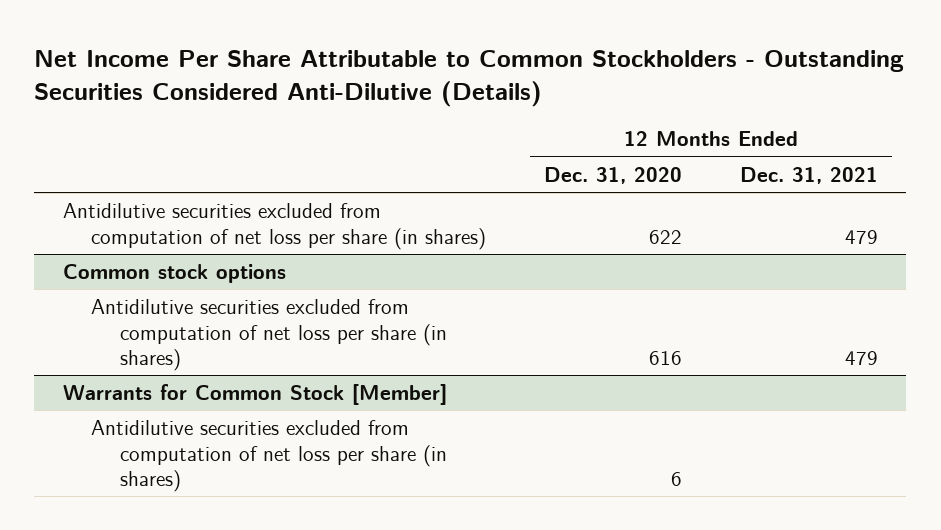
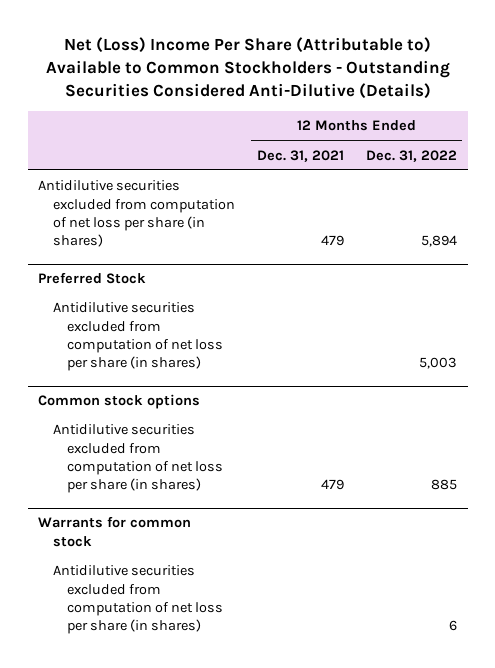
- Net Income Per Share Attributable to Common Stockholders - Outstanding Securities Considered Anti-Dilutive (Details)
+ Net (Loss) Income Per Share (Attributable to) Available to Common Stockholders - Outstanding Securities Considered Anti-Dilutive (Details)
- | 12 Months Ended Dec. 31, 2020 | 12 Months Ended Dec. 31, 2021
+ | 12 Months Ended Dec. 31, 2021 | 12 Months Ended Dec. 31, 2022
+ Preferred Stock
+ Antidilutive securities excluded from computation of net loss per share (in shares) | | 5,003
- Warrants for Common Stock [Member]
+ Warrants for common stock

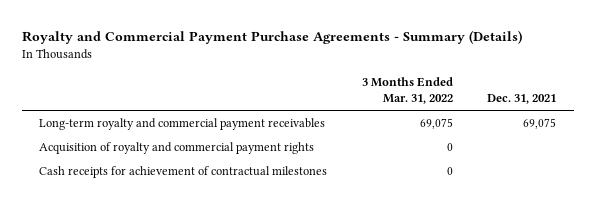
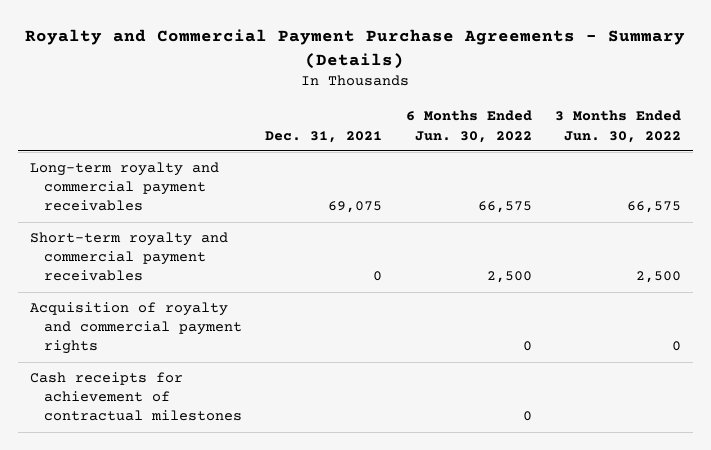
- | 3 Months Ended Mar. 31, 2022 | Dec. 31, 2021
+ | Dec. 31, 2021 | 6 Months Ended Jun. 30, 2022 | 3 Months Ended Jun. 30, 2022
+ Short-term royalty and commercial payment receivables | 0 | 2,500 | 2,500

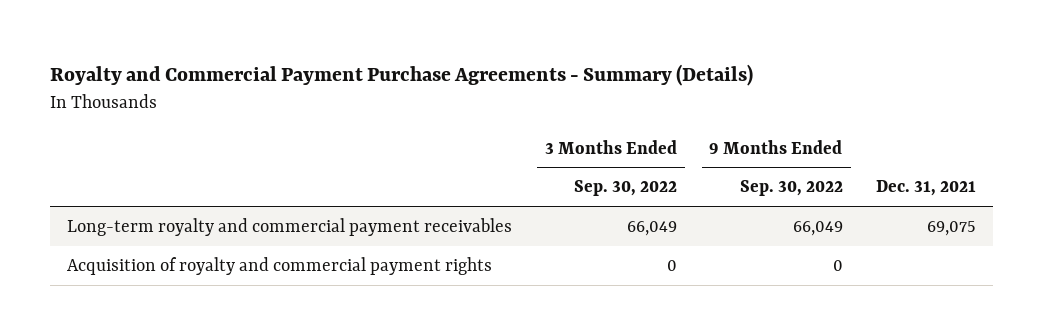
- | Dec. 31, 2021 | 6 Months Ended Jun. 30, 2022 | 3 Months Ended Jun. 30, 2022
+ | 3 Months Ended Sep. 30, 2022 | 9 Months Ended Sep. 30, 2022 | Dec. 31, 2021
- Short-term royalty and commercial payment receivables | 0 | 2,500 | 2,500
- Cash receipts for achievement of contractual milestones | | 0 |

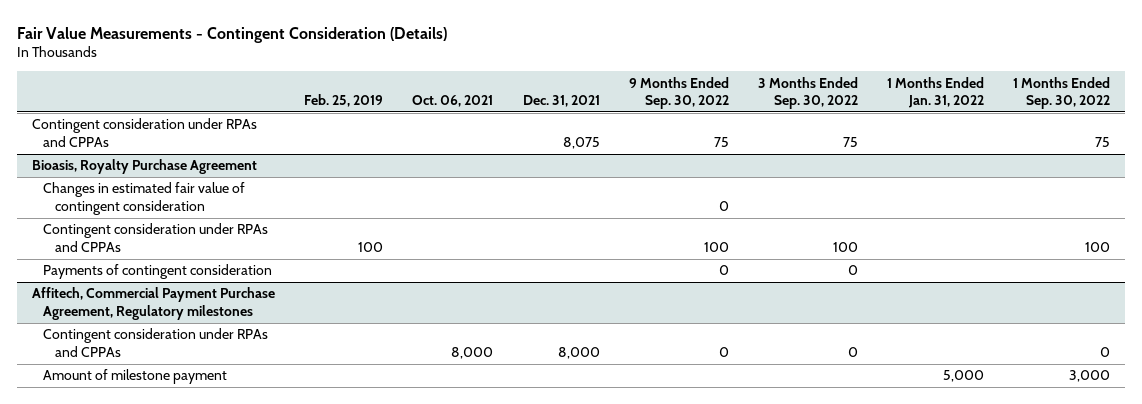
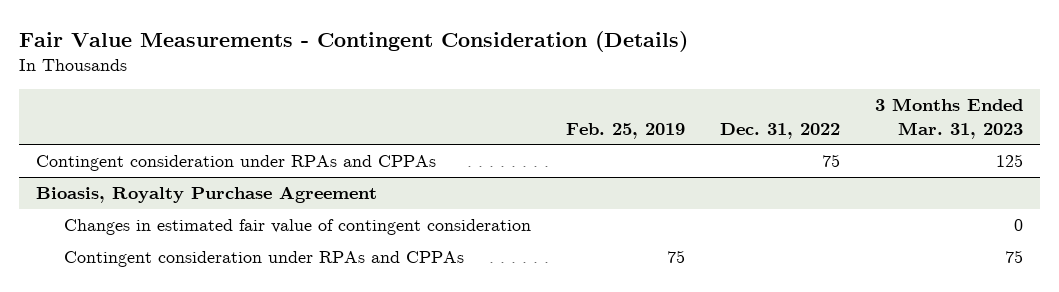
- | Feb. 25, 2019 | Oct. 06, 2021 | Dec. 31, 2021 | 9 Months Ended Sep. 30, 2022 | 3 Months Ended Sep. 30, 2022 | 1 Months Ended Jan. 31, 2022 | 1 Months Ended Sep. 30, 2022
+ | Feb. 25, 2019 | Dec. 31, 2022 | 3 Months Ended Mar. 31, 2023
@ Bioasis, Royalty Purchase Agreement
- Contingent consideration under RPAs and CPPAs | 100 | | | 100 | 100 | | 100
- Payments of contingent consideration | | | | 0 | 0 | |
- Affitech, Commercial Payment Purchase Agreement, Regulatory milestones
- Contingent consideration under RPAs and CPPAs | | 8,000 | 8,000 | 0 | 0 | | 0
- Amount of milestone payment | | | | | | 5,000 | 3,000
@ Bioasis, Royalty Purchase Agreement
+ Contingent consideration under RPAs and CPPAs | 75 | | 75

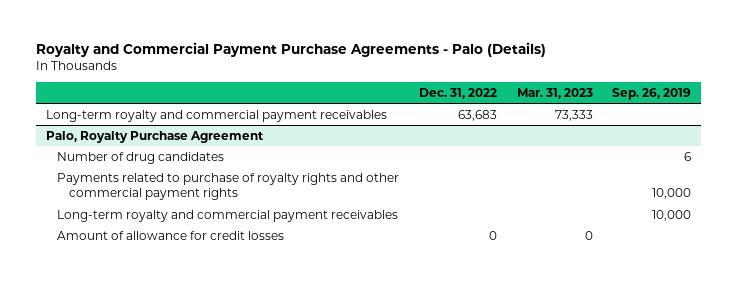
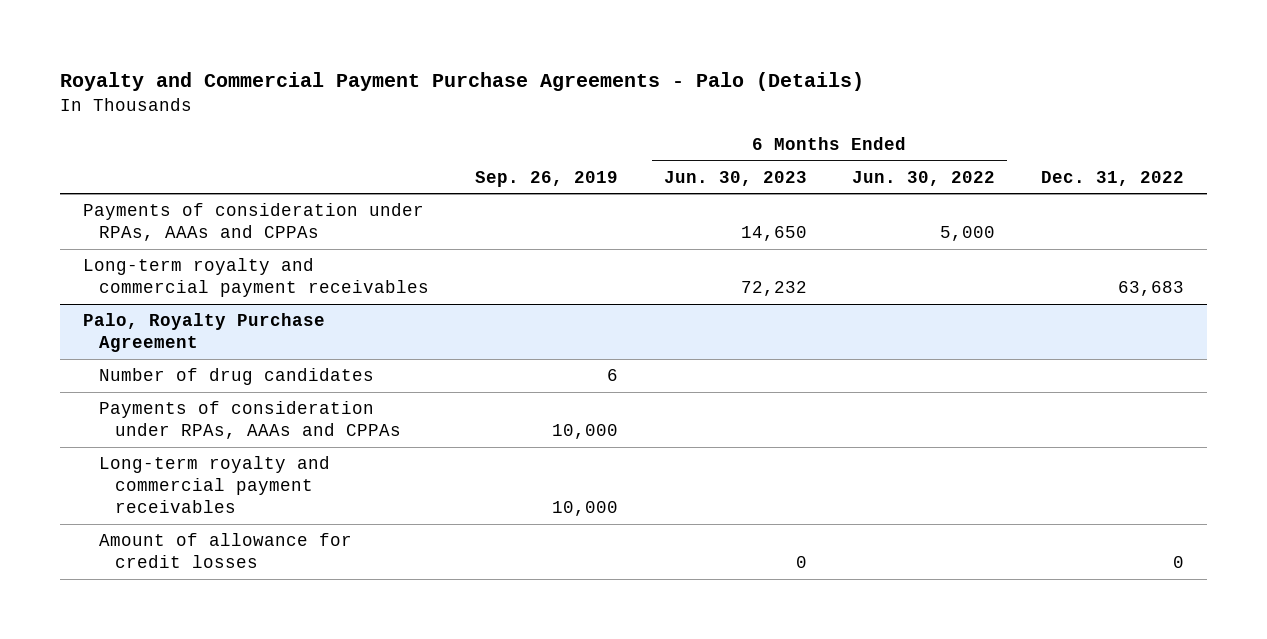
- | Dec. 31, 2022 | Mar. 31, 2023 | Sep. 26, 2019
+ | Sep. 26, 2019 | 6 Months Ended Jun. 30, 2023 | 6 Months Ended Jun. 30, 2022 | Dec. 31, 2022
+ Payments of consideration under RPAs, AAAs and CPPAs | | 14,650 | 5,000 |
@ Palo, Royalty Purchase Agreement
- Payments related to purchase of royalty rights and other commercial payment rights | | | 10,000
+ Payments of consideration under RPAs, AAAs and CPPAs | 10,000 | | |

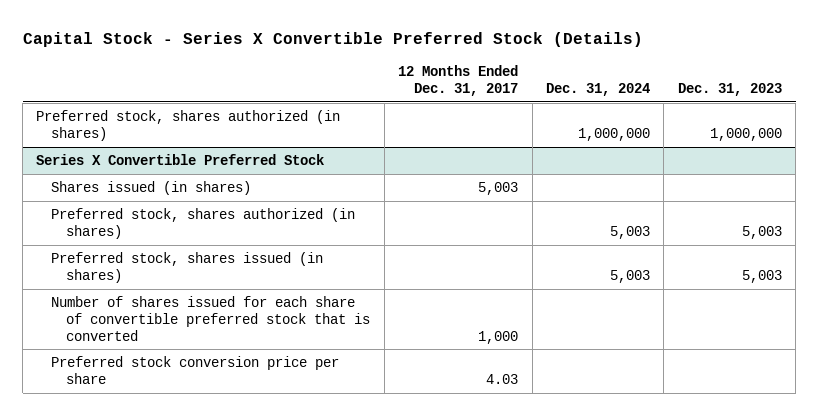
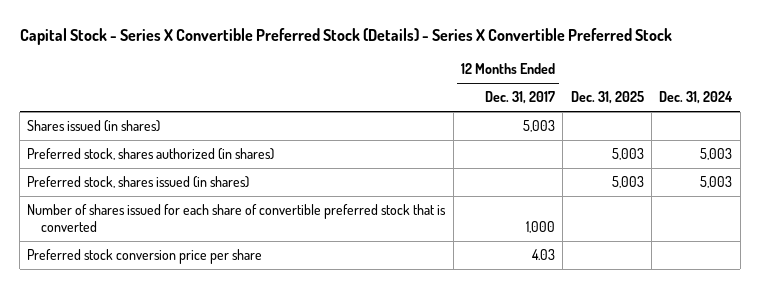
- Capital Stock - Series X Convertible Preferred Stock (Details)
+ Capital Stock - Series X Convertible Preferred Stock (Details) - Series X Convertible Preferred Stock
- | 12 Months Ended Dec. 31, 2017 | Dec. 31, 2024 | Dec. 31, 2023
+ | 12 Months Ended Dec. 31, 2017 | Dec. 31, 2025 | Dec. 31, 2024
- Preferred stock, shares authorized (in shares) | | 1,000,000 | 1,000,000
- Series X Convertible Preferred Stock
- Shares issued (in shares) | 5,003 | |
- Preferred stock, shares authorized (in shares) | | 5,003 | 5,003
- Preferred stock, shares issued (in shares) | | 5,003 | 5,003
- Number of shares issued for each share of convertible preferred stock that is converted | 1,000 | |
- Preferred stock conversion price per share | 4.03 | |
+ Shares issued (in shares) | 5,003 | |
+ Preferred stock, shares authorized (in shares) | | 5,003 | 5,003
+ Preferred stock, shares issued (in shares) | | 5,003 | 5,003
+ Number of shares issued for each share of convertible preferred stock that is converted | 1,000 | |
+ Preferred stock conversion price per share | 4.03 | |

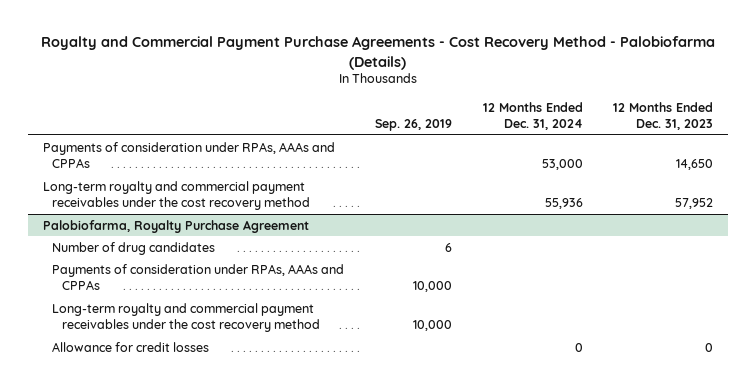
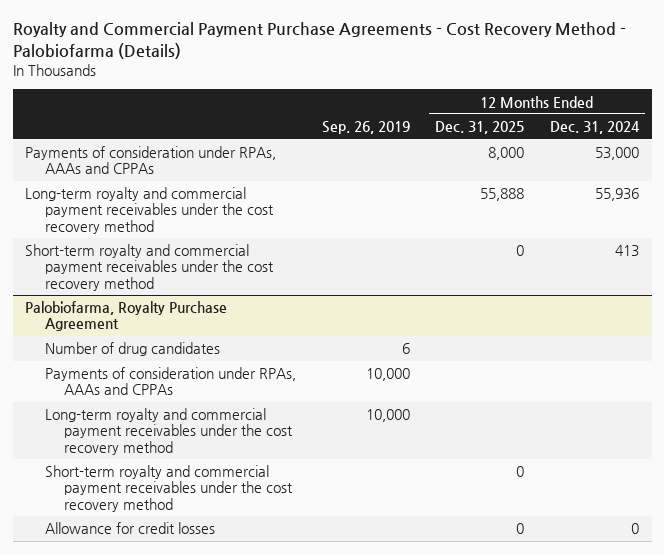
- | Sep. 26, 2019 | 12 Months Ended Dec. 31, 2024 | 12 Months Ended Dec. 31, 2023
+ | Sep. 26, 2019 | 12 Months Ended Dec. 31, 2025 | 12 Months Ended Dec. 31, 2024
+ Short-term royalty and commercial payment receivables under the cost recovery method | | 0 | 413
@ Palobiofarma, Royalty Purchase Agreement
+ Short-term royalty and commercial payment receivables under the cost recovery method | | 0 |

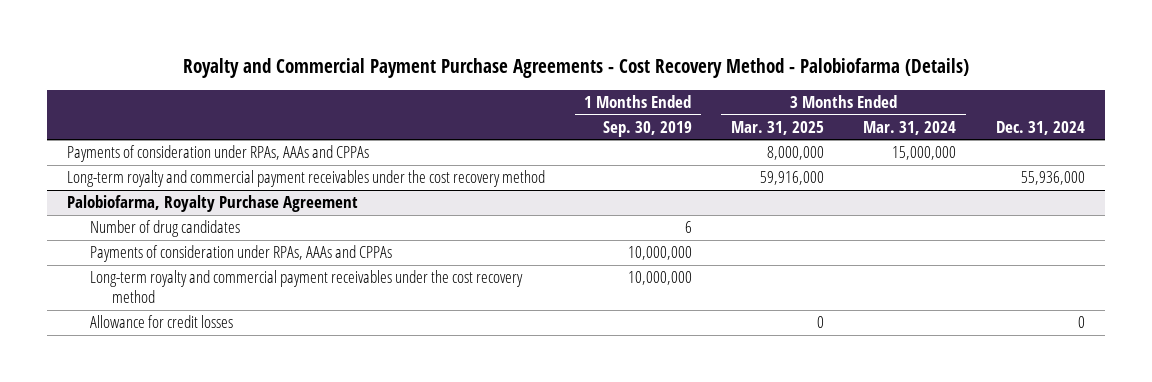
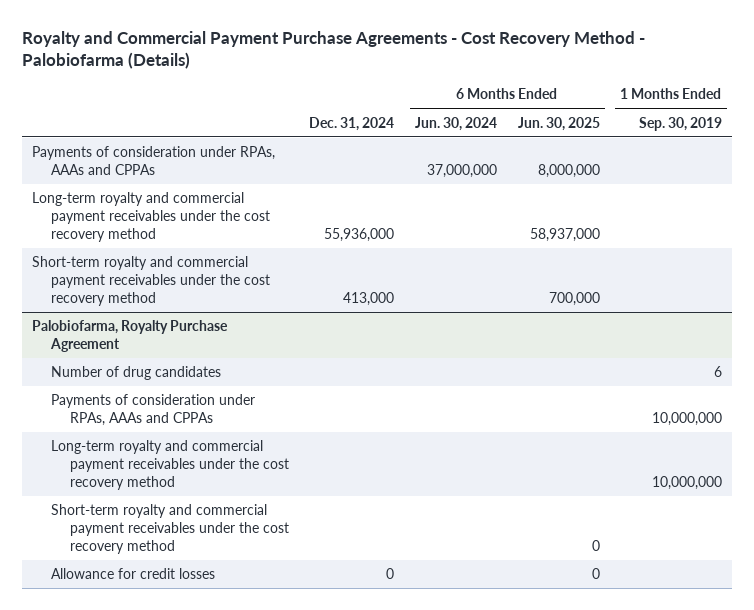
- | 1 Months Ended Sep. 30, 2019 | 3 Months Ended Mar. 31, 2025 | 3 Months Ended Mar. 31, 2024 | Dec. 31, 2024
+ | Dec. 31, 2024 | 6 Months Ended Jun. 30, 2024 | 6 Months Ended Jun. 30, 2025 | 1 Months Ended Sep. 30, 2019
+ Short-term royalty and commercial payment receivables under the cost recovery method | 413,000 | | 700,000 |
@ Palobiofarma, Royalty Purchase Agreement
+ Short-term royalty and commercial payment receivables under the cost recovery method | | | 0 |

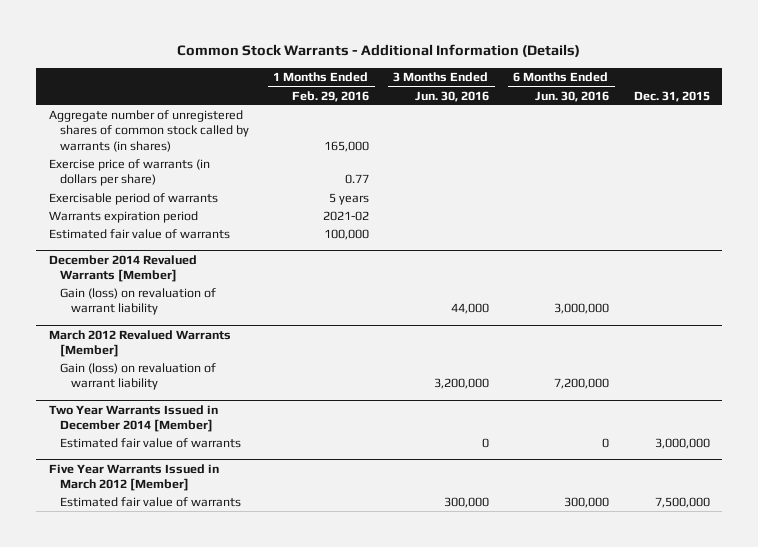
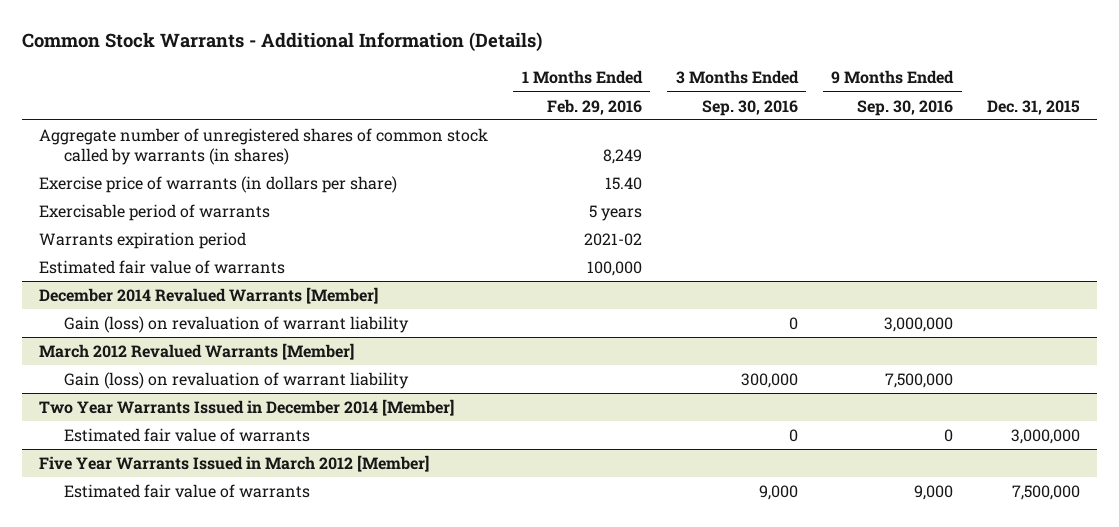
- | 1 Months Ended Feb. 29, 2016 | 3 Months Ended Jun. 30, 2016 | 6 Months Ended Jun. 30, 2016 | Dec. 31, 2015
+ | 1 Months Ended Feb. 29, 2016 | 3 Months Ended Sep. 30, 2016 | 9 Months Ended Sep. 30, 2016 | Dec. 31, 2015
- Aggregate number of unregistered shares of common stock called by warrants (in shares) | 165,000 | | |
- Exercise price of warrants (in dollars per share) | 0.77 | | |
+ Aggregate number of unregistered shares of common stock called by warrants (in shares) | 8,249 | | |
+ Exercise price of warrants (in dollars per share) | 15.40 | | |

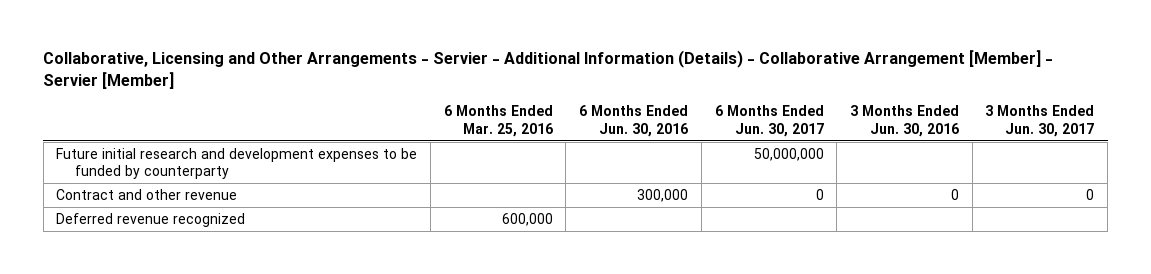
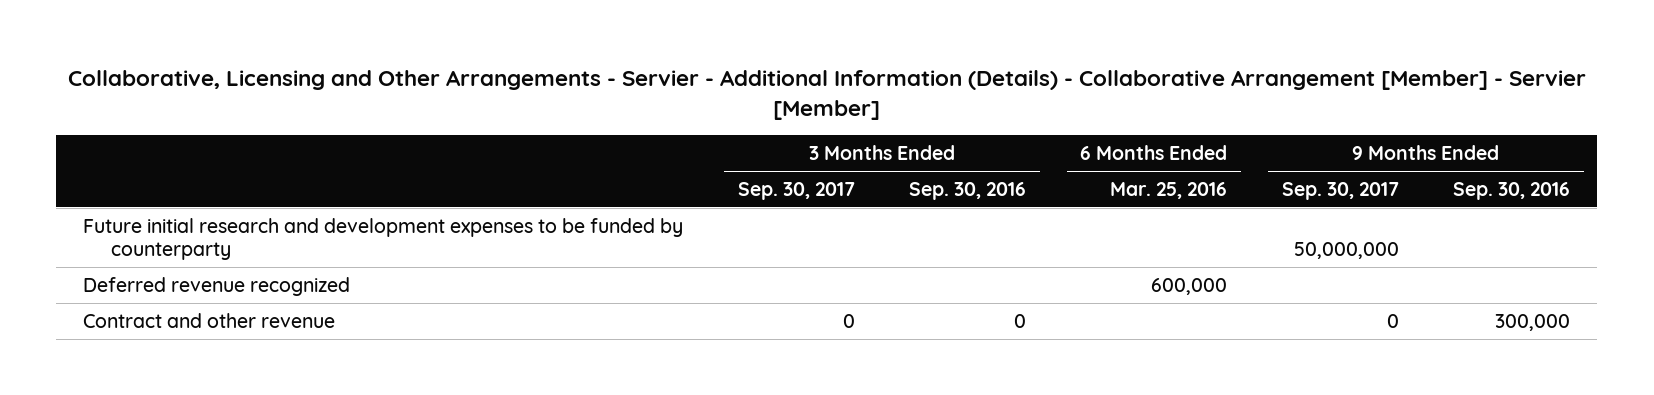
- | 6 Months Ended Mar. 25, 2016 | 6 Months Ended Jun. 30, 2016 | 6 Months Ended Jun. 30, 2017 | 3 Months Ended Jun. 30, 2016 | 3 Months Ended Jun. 30, 2017
+ | 3 Months Ended Sep. 30, 2017 | 3 Months Ended Sep. 30, 2016 | 6 Months Ended Mar. 25, 2016 | 9 Months Ended Sep. 30, 2017 | 9 Months Ended Sep. 30, 2016
moved down: Contract and other revenue | 0 | 0 | | 0 | 300,000

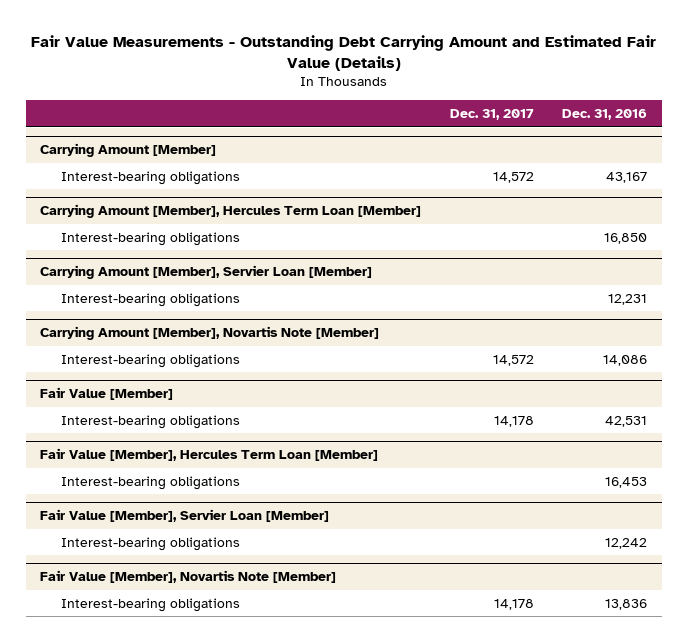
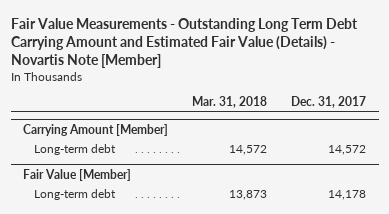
- Fair Value Measurements - Outstanding Debt Carrying Amount and Estimated Fair Value (Details)
+ Fair Value Measurements - Outstanding Long Term Debt Carrying Amount and Estimated Fair Value (Details) - Novartis Note [Member]
- | Dec. 31, 2017 | Dec. 31, 2016
+ | Mar. 31, 2018 | Dec. 31, 2017
@ Carrying Amount [Member]
- Interest-bearing obligations | 14,572 | 43,167
- Carrying Amount [Member], Hercules Term Loan [Member]
- Interest-bearing obligations | | 16,850
- Carrying Amount [Member], Servier Loan [Member]
- Interest-bearing obligations | | 12,231
- Carrying Amount [Member], Novartis Note [Member]
- Interest-bearing obligations | 14,572 | 14,086
@ Carrying Amount [Member]
+ Long-term debt | 14,572 | 14,572
@ Fair Value [Member]
- Interest-bearing obligations | 14,178 | 42,531
- Fair Value [Member], Hercules Term Loan [Member]
- Interest-bearing obligations | | 16,453
- Fair Value [Member], Servier Loan [Member]
- Interest-bearing obligations | | 12,242
- Fair Value [Member], Novartis Note [Member]
- Interest-bearing obligations | 14,178 | 13,836
@ Fair Value [Member]
+ Long-term debt | 13,873 | 14,178

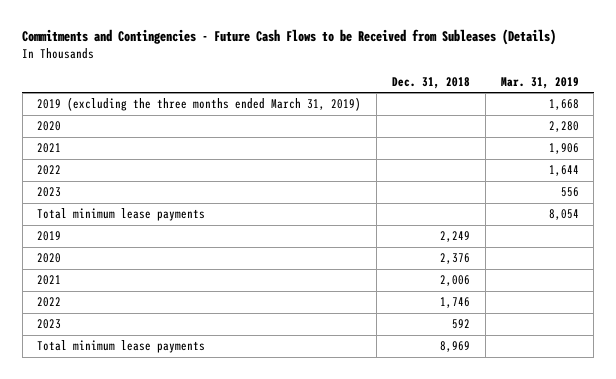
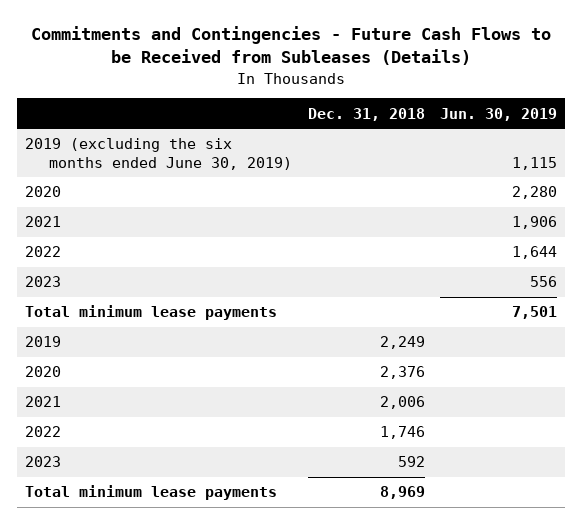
- | Dec. 31, 2018 | Mar. 31, 2019
+ | Dec. 31, 2018 | Jun. 30, 2019
- 2019 (excluding the three months ended March 31, 2019) | | 1,668
+ 2019 (excluding the six months ended June 30, 2019) | | 1,115

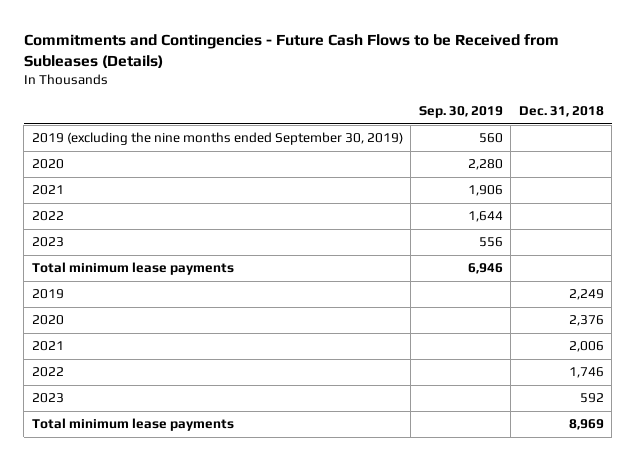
- | Dec. 31, 2018 | Jun. 30, 2019
+ | Sep. 30, 2019 | Dec. 31, 2018
- 2019 (excluding the six months ended June 30, 2019) | | 1,115
+ 2019 (excluding the nine months ended September 30, 2019) | 560 |

